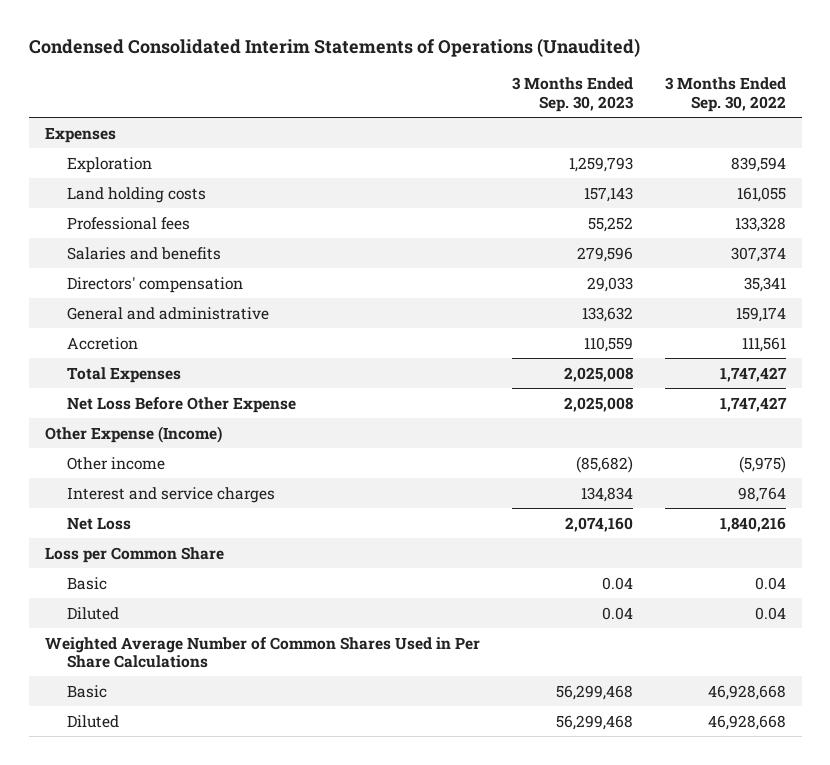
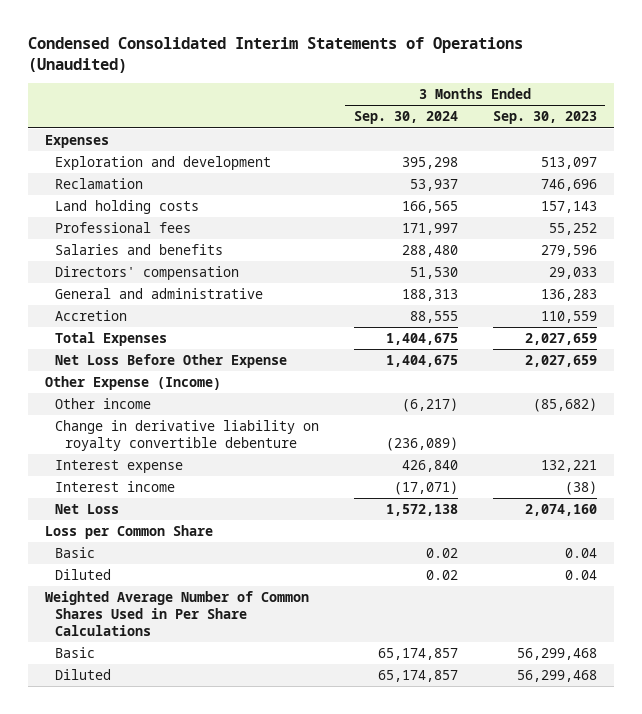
- | 3 Months Ended Sep. 30, 2023 | 3 Months Ended Sep. 30, 2022
+ | 3 Months Ended Sep. 30, 2024 | 3 Months Ended Sep. 30, 2023
- Exploration | 1,259,793 | 839,594
+ Exploration and development | 395,298 | 513,097
+ Reclamation | 53,937 | 746,696
- General and administrative | 133,632 | 159,174
+ General and administrative | 188,313 | 136,283
- Total Expenses | 2,025,008 | 1,747,427
- Net Loss Before Other Expense | 2,025,008 | 1,747,427
+ Total Expenses | 1,404,675 | 2,027,659
+ Net Loss Before Other Expense | 1,404,675 | 2,027,659
- Interest and service charges | 134,834 | 98,764
+ Change in derivative liability on royalty convertible debenture | (236,089) |
+ Interest expense | 426,840 | 132,221
+ Interest income | (17,071) | (38)

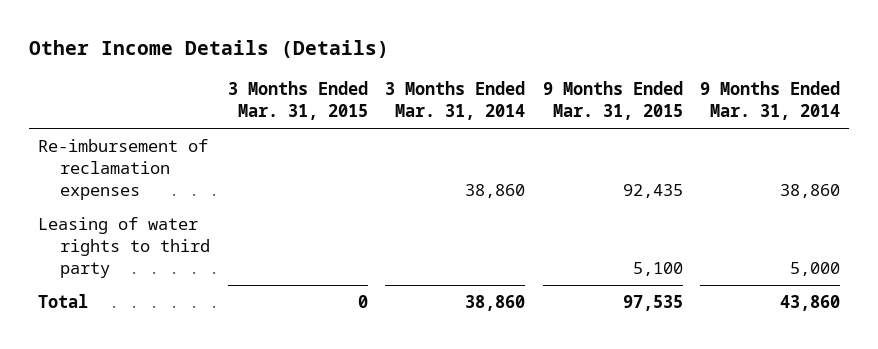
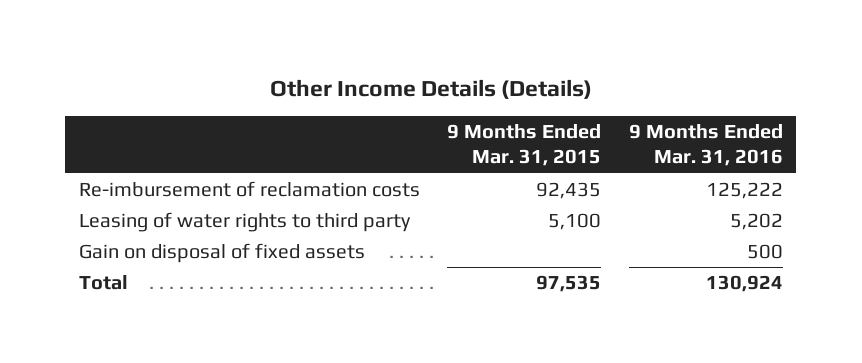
- | 3 Months Ended Mar. 31, 2015 | 3 Months Ended Mar. 31, 2014 | 9 Months Ended Mar. 31, 2015 | 9 Months Ended Mar. 31, 2014
+ | 9 Months Ended Mar. 31, 2015 | 9 Months Ended Mar. 31, 2016
- Re-imbursement of reclamation expenses | | 38,860 | 92,435 | 38,860
+ Re-imbursement of reclamation costs | 92,435 | 125,222
+ Gain on disposal of fixed assets | | 500

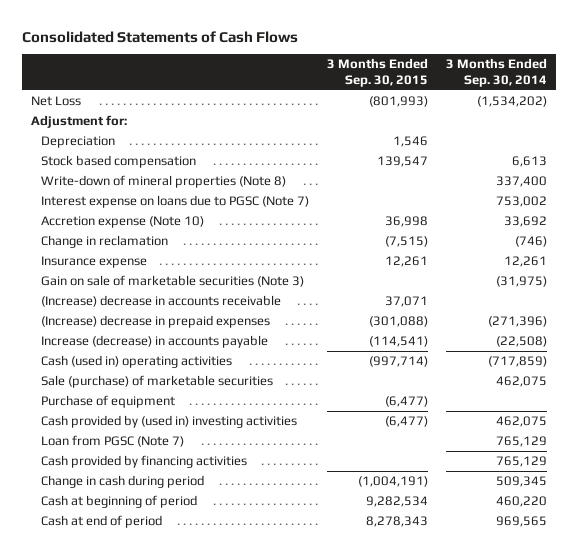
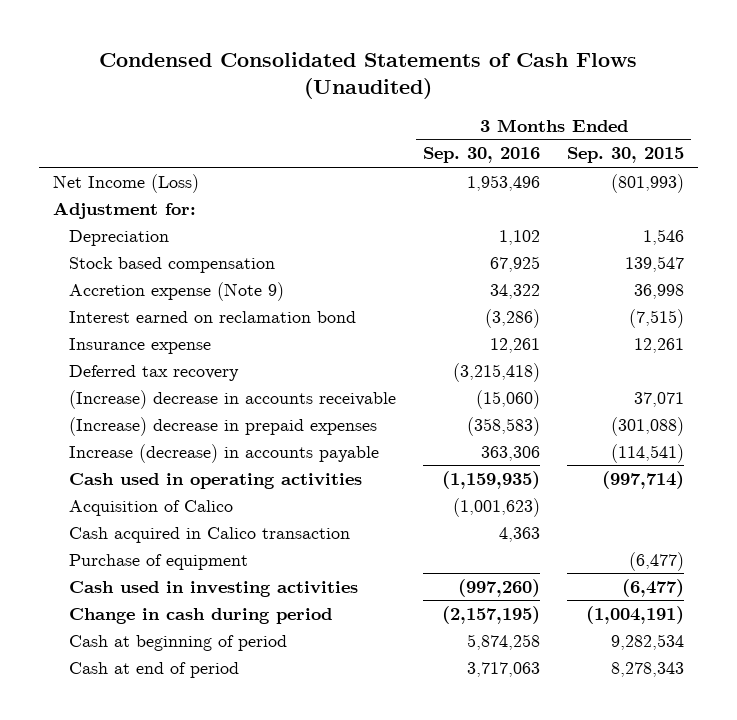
- Consolidated Statements of Cash Flows
+ Condensed Consolidated Statements of Cash Flows (Unaudited)
- | 3 Months Ended Sep. 30, 2015 | 3 Months Ended Sep. 30, 2014
+ | 3 Months Ended Sep. 30, 2016 | 3 Months Ended Sep. 30, 2015
- Net Loss | (801,993) | (1,534,202)
+ Net Income (Loss) | 1,953,496 | (801,993)
- Write-down of mineral properties (Note 8) | | 337,400
- Interest expense on loans due to PGSC (Note 7) | | 753,002
- Accretion expense (Note 10) | 36,998 | 33,692
- Change in reclamation | (7,515) | (746)
+ Accretion expense (Note 9) | 34,322 | 36,998
+ Interest earned on reclamation bond | (3,286) | (7,515)
- Gain on sale of marketable securities (Note 3) | | (31,975)
+ Deferred tax recovery | (3,215,418) |
- Cash (used in) operating activities | (997,714) | (717,859)
- Sale (purchase) of marketable securities | | 462,075
+ Cash used in operating activities | (1,159,935) | (997,714)
+ Acquisition of Calico | (1,001,623) |
+ Cash acquired in Calico transaction | 4,363 |
- Cash provided by (used in) investing activities | (6,477) | 462,075
- Loan from PGSC (Note 7) | | 765,129
- Cash provided by financing activities | | 765,129
+ Cash used in investing activities | (997,260) | (6,477)

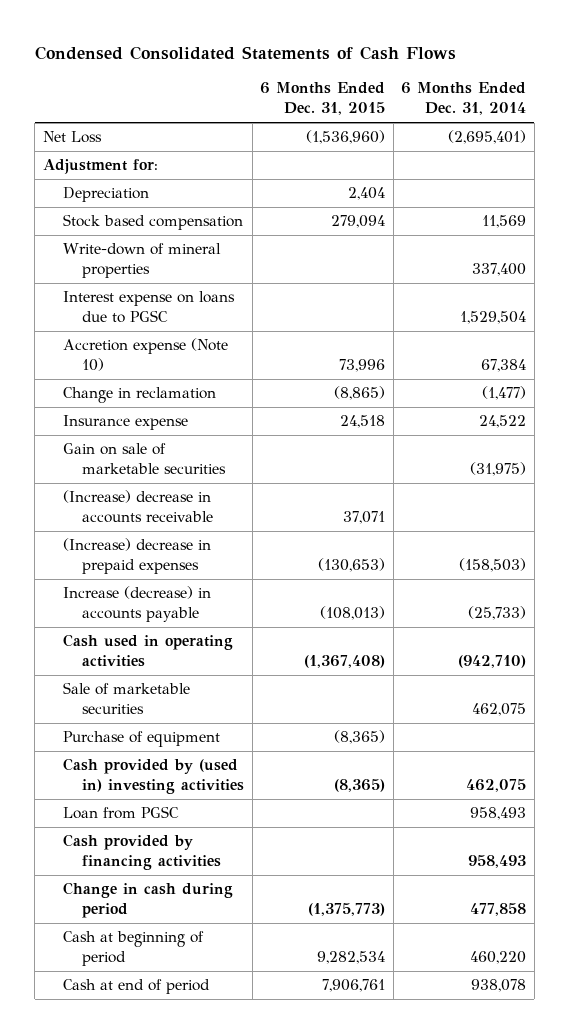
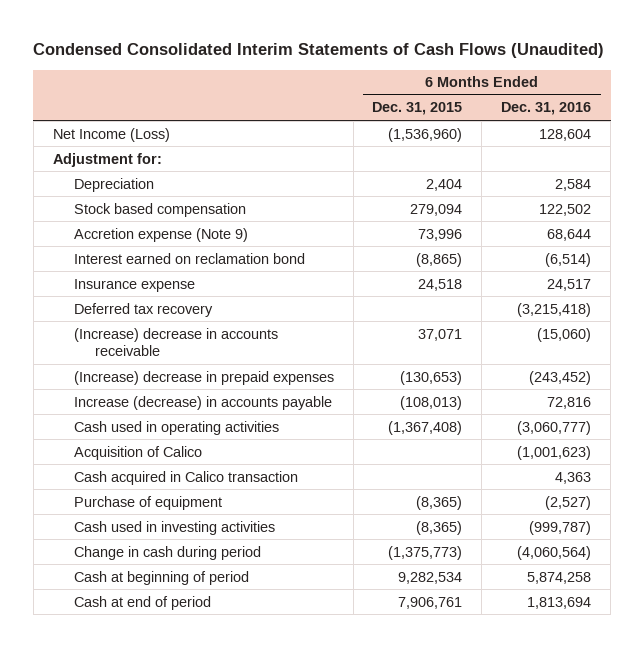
- Condensed Consolidated Statements of Cash Flows
+ Condensed Consolidated Interim Statements of Cash Flows (Unaudited)
- | 6 Months Ended Dec. 31, 2015 | 6 Months Ended Dec. 31, 2014
+ | 6 Months Ended Dec. 31, 2015 | 6 Months Ended Dec. 31, 2016
- Net Loss | (1,536,960) | (2,695,401)
+ Net Income (Loss) | (1,536,960) | 128,604
- Write-down of mineral properties | | 337,400
- Interest expense on loans due to PGSC | | 1,529,504
- Accretion expense (Note 10) | 73,996 | 67,384
- Change in reclamation | (8,865) | (1,477)
+ Accretion expense (Note 9) | 73,996 | 68,644
+ Interest earned on reclamation bond | (8,865) | (6,514)
- Gain on sale of marketable securities | | (31,975)
+ Deferred tax recovery | | (3,215,418)
- Sale of marketable securities | | 462,075
+ Acquisition of Calico | | (1,001,623)
+ Cash acquired in Calico transaction | | 4,363
- Cash provided by (used in) investing activities | (8,365) | 462,075
- Loan from PGSC | | 958,493
- Cash provided by financing activities | | 958,493
+ Cash used in investing activities | (8,365) | (999,787)

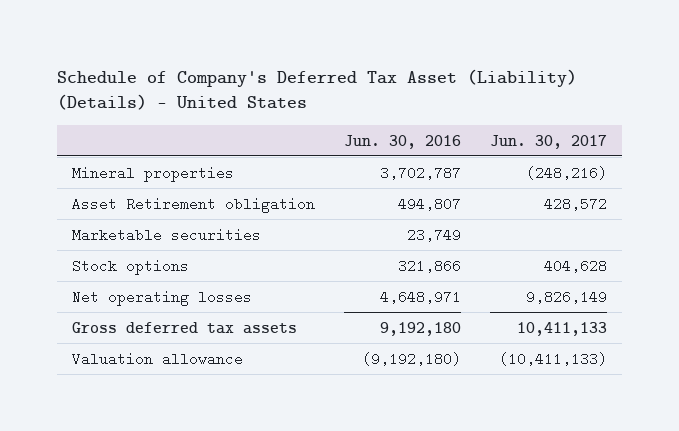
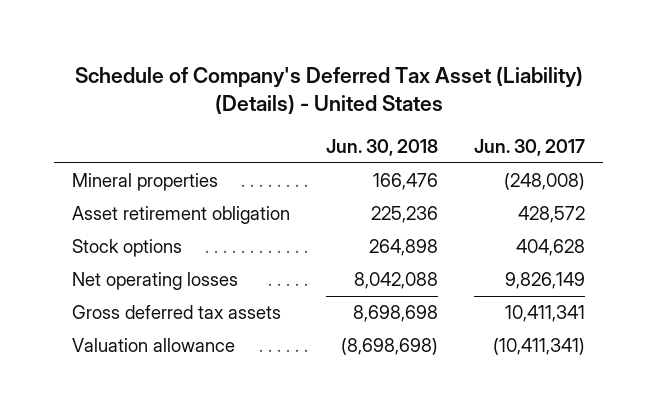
- | Jun. 30, 2016 | Jun. 30, 2017
+ | Jun. 30, 2018 | Jun. 30, 2017
- Mineral properties | 3,702,787 | (248,216)
- Asset Retirement obligation | 494,807 | 428,572
- Marketable securities | 23,749 |
+ Mineral properties | 166,476 | (248,008)
+ Asset retirement obligation | 225,236 | 428,572
- Gross deferred tax assets | 9,192,180 | 10,411,133
- Valuation allowance | (9,192,180) | (10,411,133)
+ Gross deferred tax assets | 8,698,698 | 10,411,341
+ Valuation allowance | (8,698,698) | (10,411,341)

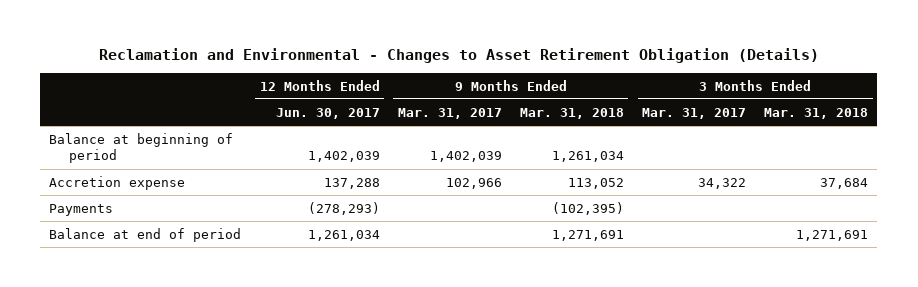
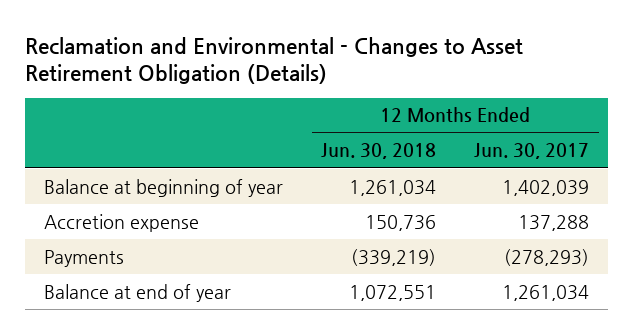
- | 12 Months Ended Jun. 30, 2017 | 9 Months Ended Mar. 31, 2017 | 9 Months Ended Mar. 31, 2018 | 3 Months Ended Mar. 31, 2017 | 3 Months Ended Mar. 31, 2018
+ | 12 Months Ended Jun. 30, 2018 | 12 Months Ended Jun. 30, 2017
- Balance at beginning of period | 1,402,039 | 1,402,039 | 1,261,034 | |
+ Balance at beginning of year | 1,261,034 | 1,402,039
- Balance at end of period | 1,261,034 | | 1,271,691 | | 1,271,691
+ Balance at end of year | 1,072,551 | 1,261,034

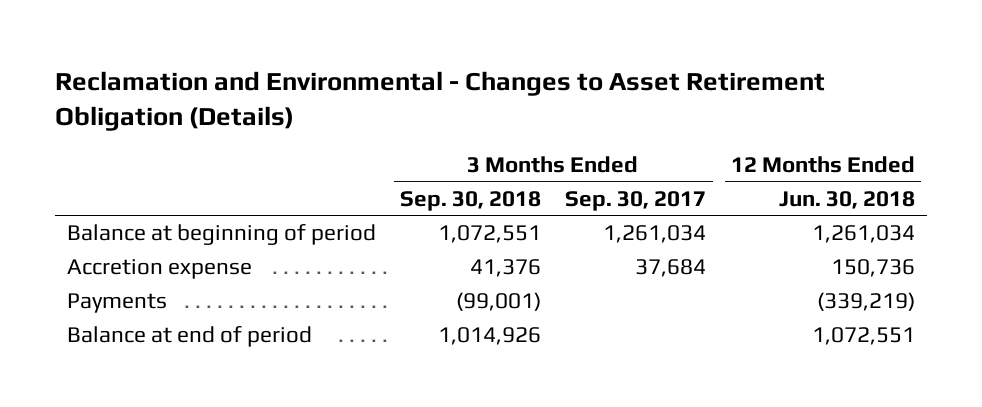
- | 12 Months Ended Jun. 30, 2018 | 12 Months Ended Jun. 30, 2017
+ | 3 Months Ended Sep. 30, 2018 | 3 Months Ended Sep. 30, 2017 | 12 Months Ended Jun. 30, 2018
- Balance at beginning of year | 1,261,034 | 1,402,039
+ Balance at beginning of period | 1,072,551 | 1,261,034 | 1,261,034
- Balance at end of year | 1,072,551 | 1,261,034
+ Balance at end of period | 1,014,926 | | 1,072,551

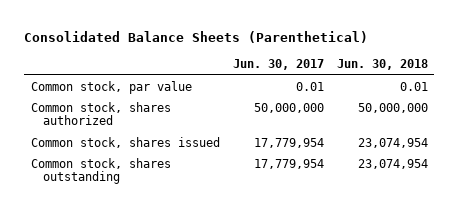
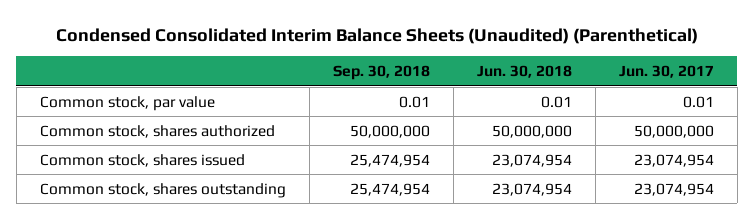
- Consolidated Balance Sheets (Parenthetical)
+ Condensed Consolidated Interim Balance Sheets (Unaudited) (Parenthetical)
- | Jun. 30, 2017 | Jun. 30, 2018
+ | Sep. 30, 2018 | Jun. 30, 2018 | Jun. 30, 2017
- Common stock, shares issued | 17,779,954 | 23,074,954
- Common stock, shares outstanding | 17,779,954 | 23,074,954
+ Common stock, shares issued | 25,474,954 | 23,074,954 | 23,074,954
+ Common stock, shares outstanding | 25,474,954 | 23,074,954 | 23,074,954

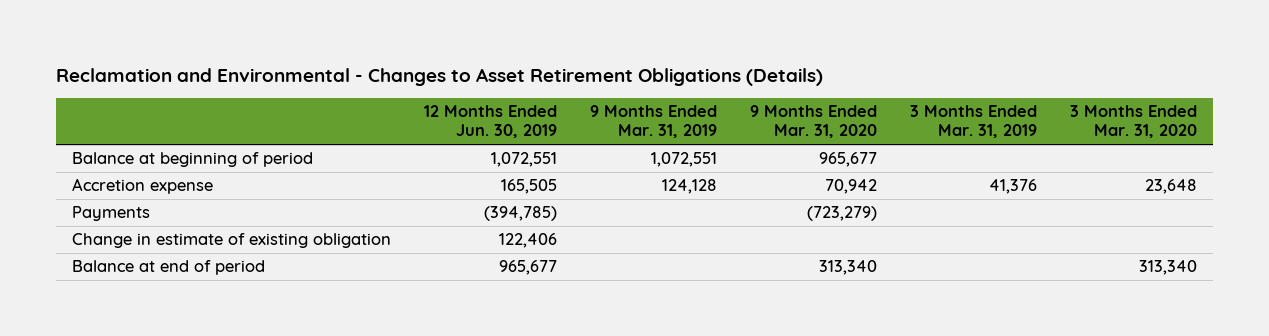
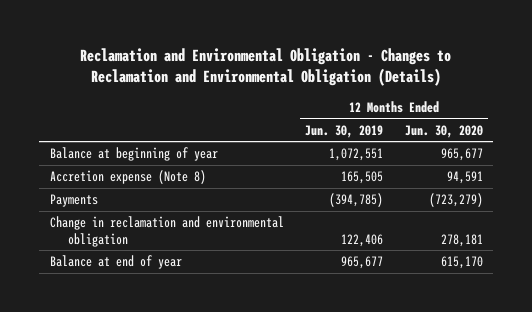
- Reclamation and Environmental - Changes to Asset Retirement Obligations (Details)
+ Reclamation and Environmental Obligation - Changes to Reclamation and Environmental Obligation (Details)
- | 12 Months Ended Jun. 30, 2019 | 9 Months Ended Mar. 31, 2019 | 9 Months Ended Mar. 31, 2020 | 3 Months Ended Mar. 31, 2019 | 3 Months Ended Mar. 31, 2020
+ | 12 Months Ended Jun. 30, 2019 | 12 Months Ended Jun. 30, 2020
- Balance at beginning of period | 1,072,551 | 1,072,551 | 965,677 | |
- Accretion expense | 165,505 | 124,128 | 70,942 | 41,376 | 23,648
+ Balance at beginning of year | 1,072,551 | 965,677
+ Accretion expense (Note 8) | 165,505 | 94,591
- Change in estimate of existing obligation | 122,406 | | | |
- Balance at end of period | 965,677 | | 313,340 | | 313,340
+ Change in reclamation and environmental obligation | 122,406 | 278,181
+ Balance at end of year | 965,677 | 615,170

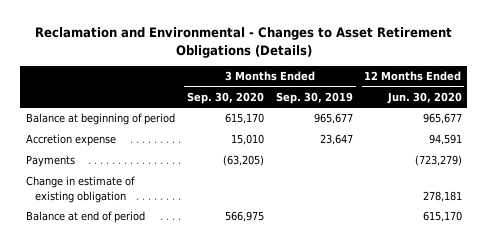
- Reclamation and Environmental Obligation - Changes to Reclamation and Environmental Obligation (Details)
+ Reclamation and Environmental - Changes to Asset Retirement Obligations (Details)
- | 12 Months Ended Jun. 30, 2019 | 12 Months Ended Jun. 30, 2020
+ | 3 Months Ended Sep. 30, 2020 | 3 Months Ended Sep. 30, 2019 | 12 Months Ended Jun. 30, 2020
- Balance at beginning of year | 1,072,551 | 965,677
- Accretion expense (Note 8) | 165,505 | 94,591
+ Balance at beginning of period | 615,170 | 965,677 | 965,677
+ Accretion expense | 15,010 | 23,647 | 94,591
- Change in reclamation and environmental obligation | 122,406 | 278,181
- Balance at end of year | 965,677 | 615,170
+ Change in estimate of existing obligation | | | 278,181
+ Balance at end of period | 566,975 | | 615,170

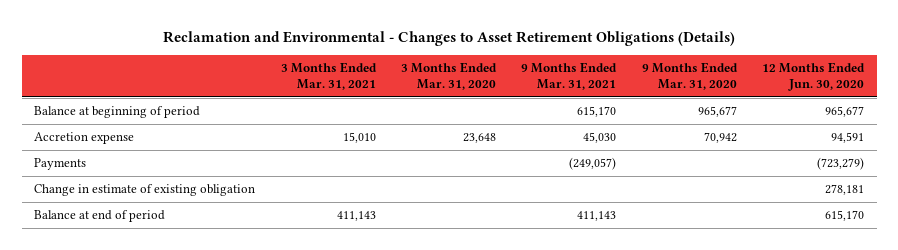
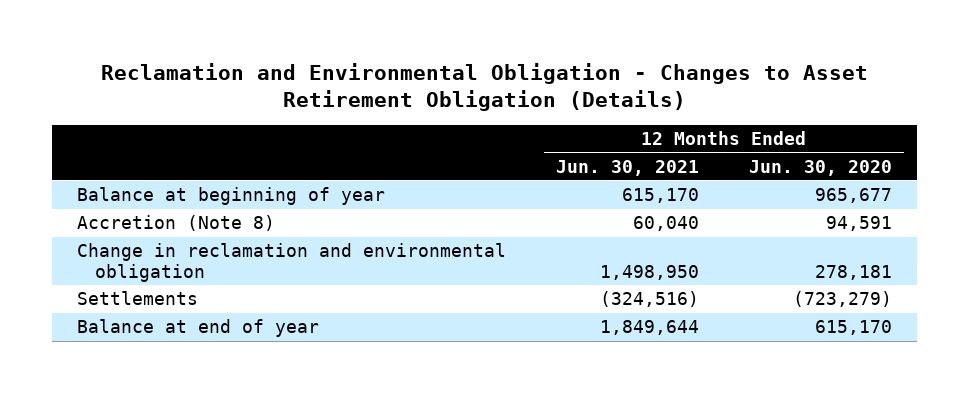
- Reclamation and Environmental - Changes to Asset Retirement Obligations (Details)
+ Reclamation and Environmental Obligation - Changes to Asset Retirement Obligation (Details)
- | 3 Months Ended Mar. 31, 2021 | 3 Months Ended Mar. 31, 2020 | 9 Months Ended Mar. 31, 2021 | 9 Months Ended Mar. 31, 2020 | 12 Months Ended Jun. 30, 2020
+ | 12 Months Ended Jun. 30, 2021 | 12 Months Ended Jun. 30, 2020
- Balance at beginning of period | | | 615,170 | 965,677 | 965,677
- Accretion expense | 15,010 | 23,648 | 45,030 | 70,942 | 94,591
- Payments | | | (249,057) | | (723,279)
- Change in estimate of existing obligation | | | | | 278,181
- Balance at end of period | 411,143 | | 411,143 | | 615,170
+ Balance at beginning of year | 615,170 | 965,677
+ Accretion (Note 8) | 60,040 | 94,591
+ Change in reclamation and environmental obligation | 1,498,950 | 278,181
+ Settlements | (324,516) | (723,279)
+ Balance at end of year | 1,849,644 | 615,170

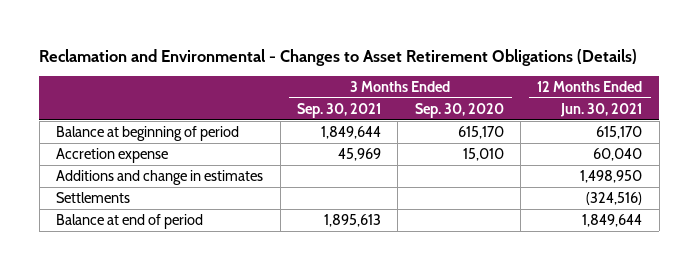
- Reclamation and Environmental Obligation - Changes to Asset Retirement Obligation (Details)
+ Reclamation and Environmental - Changes to Asset Retirement Obligations (Details)
- | 12 Months Ended Jun. 30, 2021 | 12 Months Ended Jun. 30, 2020
+ | 3 Months Ended Sep. 30, 2021 | 3 Months Ended Sep. 30, 2020 | 12 Months Ended Jun. 30, 2021
- Balance at beginning of year | 615,170 | 965,677
- Accretion (Note 8) | 60,040 | 94,591
- Change in reclamation and environmental obligation | 1,498,950 | 278,181
+ Balance at beginning of period | 1,849,644 | 615,170 | 615,170
+ Accretion expense | 45,969 | 15,010 | 60,040
+ Additions and change in estimates | | | 1,498,950
- Balance at end of year | 1,849,644 | 615,170
+ Balance at end of period | 1,895,613 | | 1,849,644

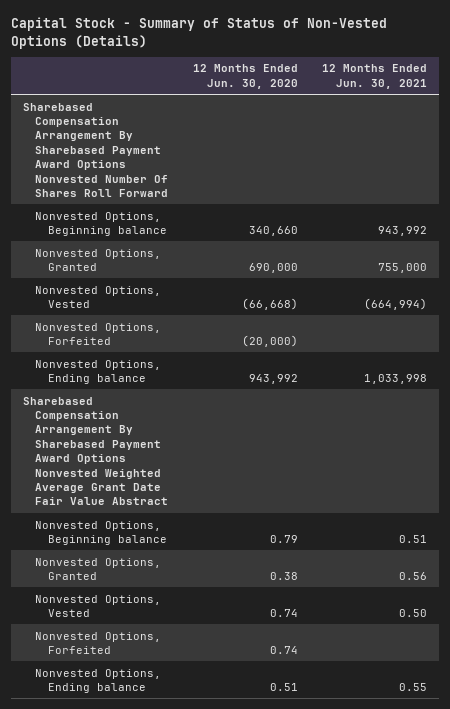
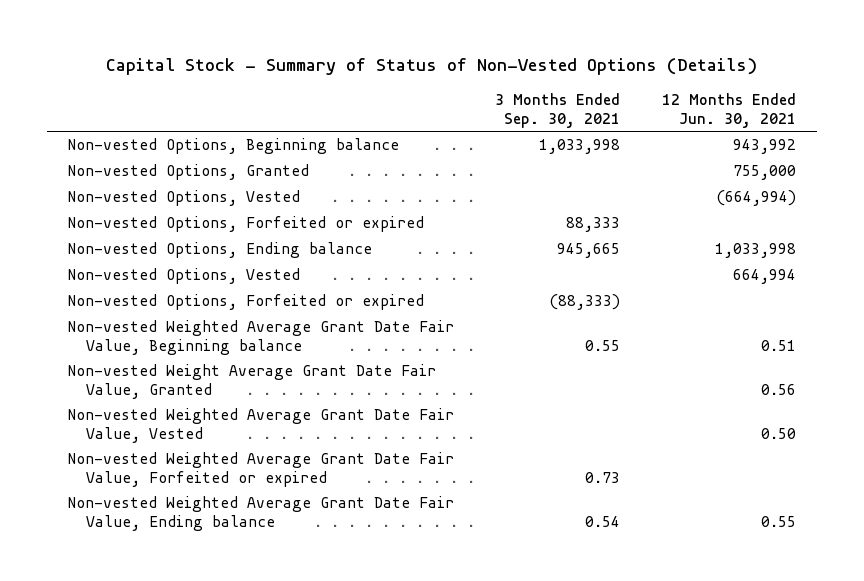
- | 12 Months Ended Jun. 30, 2020 | 12 Months Ended Jun. 30, 2021
+ | 3 Months Ended Sep. 30, 2021 | 12 Months Ended Jun. 30, 2021
- Sharebased Compensation Arrangement By Sharebased Payment Award Options Nonvested Number Of Shares Roll Forward
- Nonvested Options, Beginning balance | 340,660 | 943,992
- Nonvested Options, Granted | 690,000 | 755,000
- Nonvested Options, Vested | (66,668) | (664,994)
- Nonvested Options, Forfeited | (20,000) |
- Nonvested Options, Ending balance | 943,992 | 1,033,998
- Sharebased Compensation Arrangement By Sharebased Payment Award Options Nonvested Weighted Average Grant Date Fair Value Abstract
- Nonvested Options, Beginning balance | 0.79 | 0.51
- Nonvested Options, Granted | 0.38 | 0.56
- Nonvested Options, Vested | 0.74 | 0.50
- Nonvested Options, Forfeited | 0.74 |
- Nonvested Options, Ending balance | 0.51 | 0.55
+ Non-vested Options, Beginning balance | 1,033,998 | 943,992
+ Non-vested Options, Granted | | 755,000
+ Non-vested Options, Vested | | (664,994)
+ Non-vested Options, Forfeited or expired | 88,333 |
+ Non-vested Options, Ending balance | 945,665 | 1,033,998
+ Non-vested Options, Vested | | 664,994
+ Non-vested Options, Forfeited or expired | (88,333) |
+ Non-vested Weighted Average Grant Date Fair Value, Beginning balance | 0.55 | 0.51
+ Non-vested Weight Average Grant Date Fair Value, Granted | | 0.56
+ Non-vested Weighted Average Grant Date Fair Value, Vested | | 0.50
+ Non-vested Weighted Average Grant Date Fair Value, Forfeited or expired | 0.73 |
+ Non-vested Weighted Average Grant Date Fair Value, Ending balance | 0.54 | 0.55

